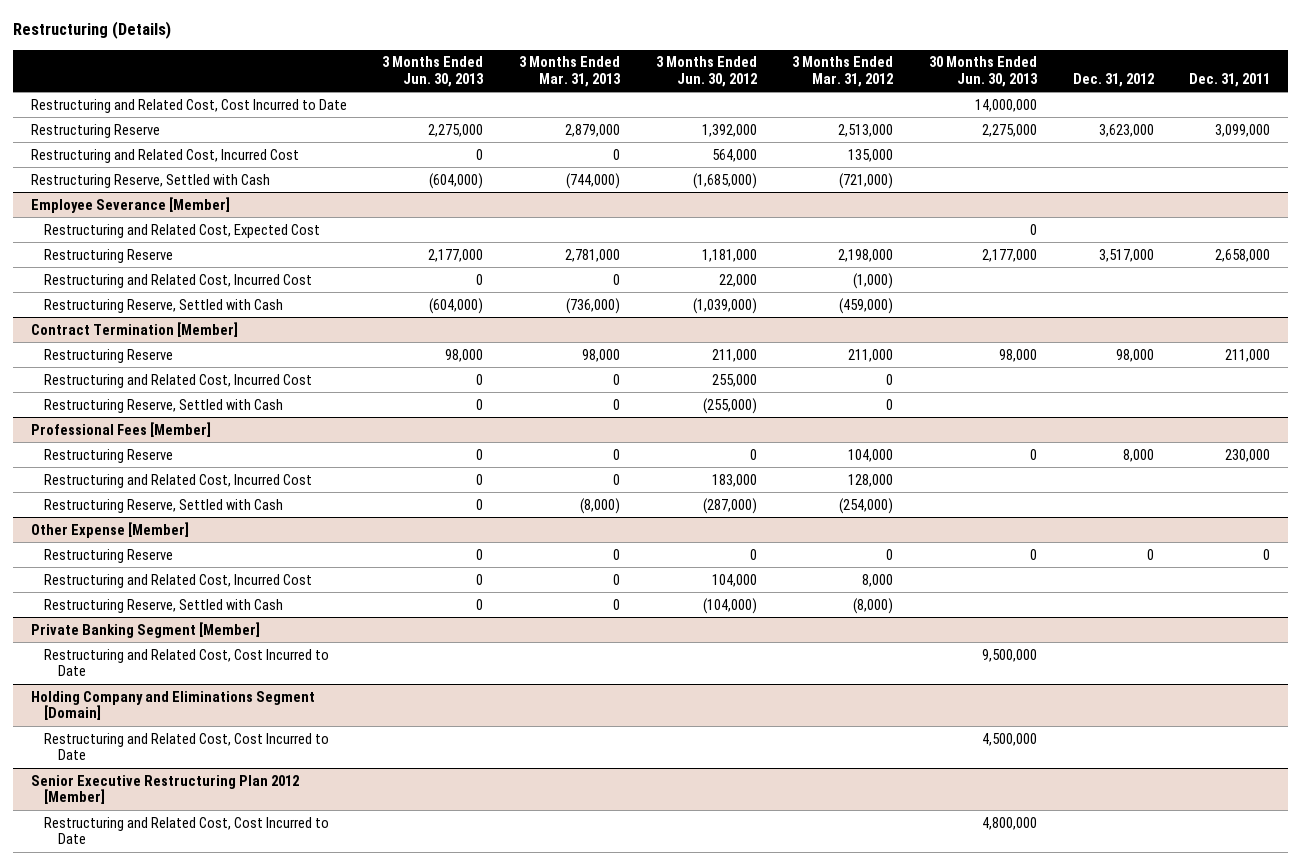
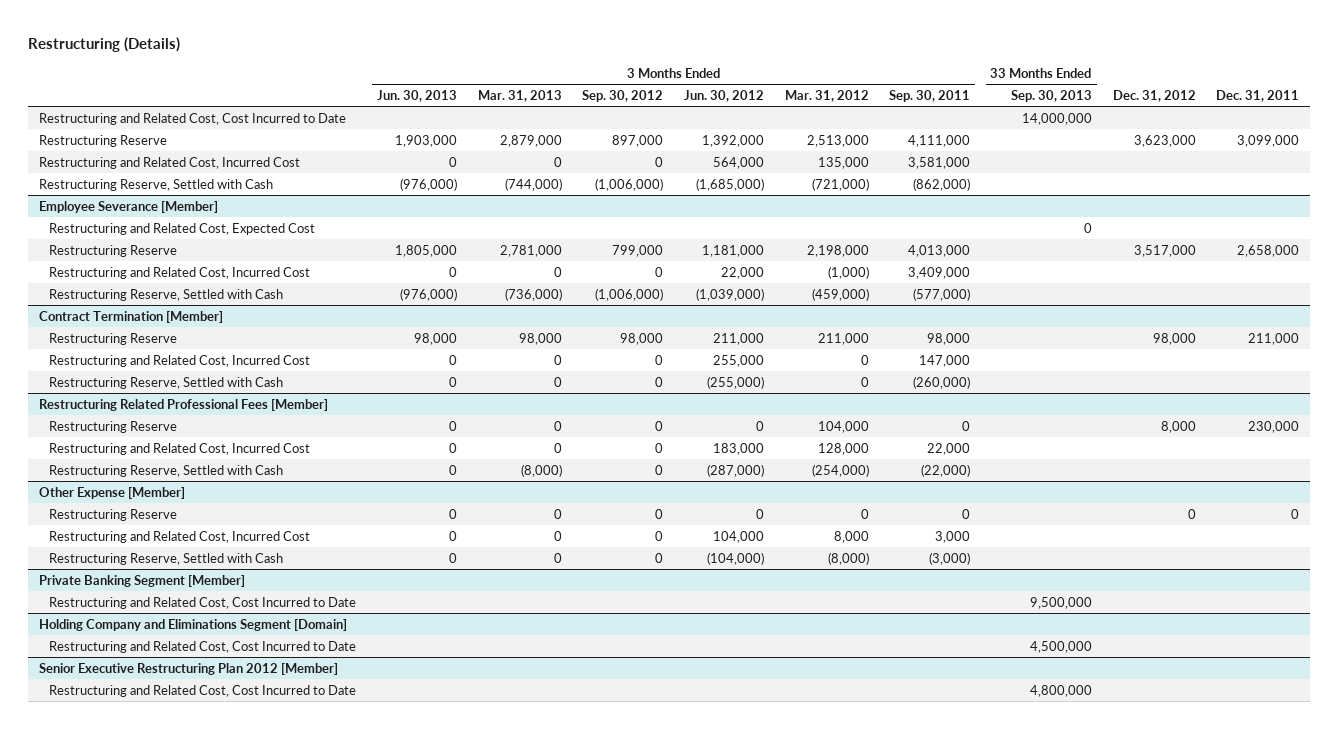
- | 3 Months Ended Jun. 30, 2013 | 3 Months Ended Mar. 31, 2013 | 3 Months Ended Jun. 30, 2012 | 3 Months Ended Mar. 31, 2012 | 30 Months Ended Jun. 30, 2013 | Dec. 31, 2012 | Dec. 31, 2011
+ | 3 Months Ended Jun. 30, 2013 | 3 Months Ended Mar. 31, 2013 | 3 Months Ended Sep. 30, 2012 | 3 Months Ended Jun. 30, 2012 | 3 Months Ended Mar. 31, 2012 | 3 Months Ended Sep. 30, 2011 | 33 Months Ended Sep. 30, 2013 | Dec. 31, 2012 | Dec. 31, 2011
- Restructuring Reserve | 2,275,000 | 2,879,000 | 1,392,000 | 2,513,000 | 2,275,000 | 3,623,000 | 3,099,000
+ Restructuring Reserve | 1,903,000 | 2,879,000 | 897,000 | 1,392,000 | 2,513,000 | 4,111,000 | | 3,623,000 | 3,099,000
- Restructuring Reserve, Settled with Cash | (604,000) | (744,000) | (1,685,000) | (721,000) | | |
+ Restructuring Reserve, Settled with Cash | (976,000) | (744,000) | (1,006,000) | (1,685,000) | (721,000) | (862,000) | | |
@ Employee Severance [Member]
- Restructuring Reserve | 2,177,000 | 2,781,000 | 1,181,000 | 2,198,000 | 2,177,000 | 3,517,000 | 2,658,000
+ Restructuring Reserve | 1,805,000 | 2,781,000 | 799,000 | 1,181,000 | 2,198,000 | 4,013,000 | | 3,517,000 | 2,658,000
- Restructuring Reserve, Settled with Cash | (604,000) | (736,000) | (1,039,000) | (459,000) | | |
+ Restructuring Reserve, Settled with Cash | (976,000) | (736,000) | (1,006,000) | (1,039,000) | (459,000) | (577,000) | | |
- Professional Fees [Member]
+ Restructuring Related Professional Fees [Member]

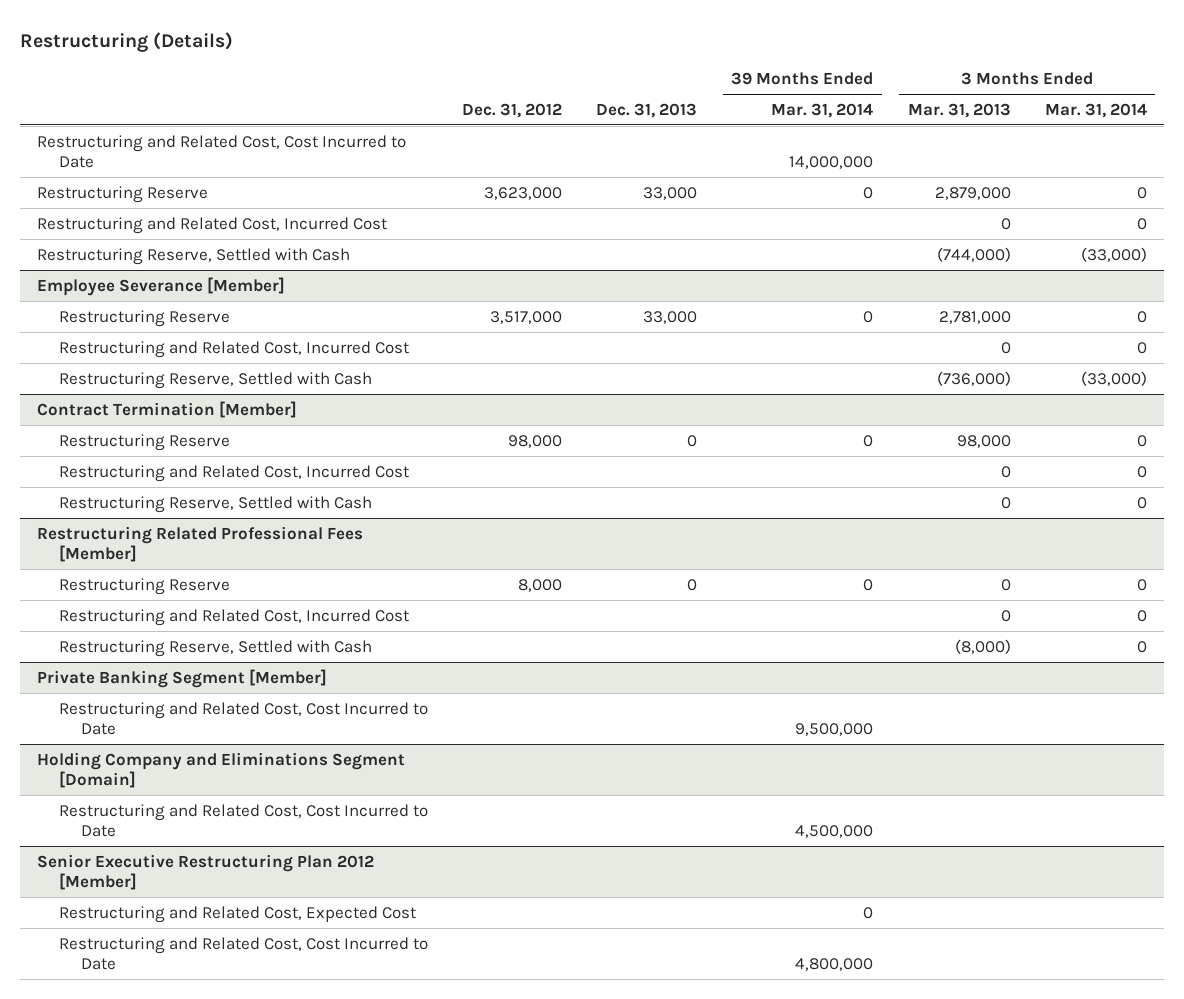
- | 3 Months Ended Jun. 30, 2013 | 3 Months Ended Mar. 31, 2013 | 3 Months Ended Sep. 30, 2012 | 3 Months Ended Jun. 30, 2012 | 3 Months Ended Mar. 31, 2012 | 3 Months Ended Sep. 30, 2011 | 33 Months Ended Sep. 30, 2013 | Dec. 31, 2012 | Dec. 31, 2011
+ | Dec. 31, 2012 | Dec. 31, 2013 | 39 Months Ended Mar. 31, 2014 | 3 Months Ended Mar. 31, 2013 | 3 Months Ended Mar. 31, 2014
@ Employee Severance [Member]
- Restructuring and Related Cost, Expected Cost | | | | | | | 0 | |
- Other Expense [Member]
- Restructuring Reserve | 0 | 0 | 0 | 0 | 0 | 0 | | 0 | 0
- Restructuring and Related Cost, Incurred Cost | 0 | 0 | 0 | 104,000 | 8,000 | 3,000 | | |
- Restructuring Reserve, Settled with Cash | 0 | 0 | 0 | (104,000) | (8,000) | (3,000) | | |
@ Senior Executive Restructuring Plan 2012 [Member]
+ Restructuring and Related Cost, Expected Cost | | | 0 | |

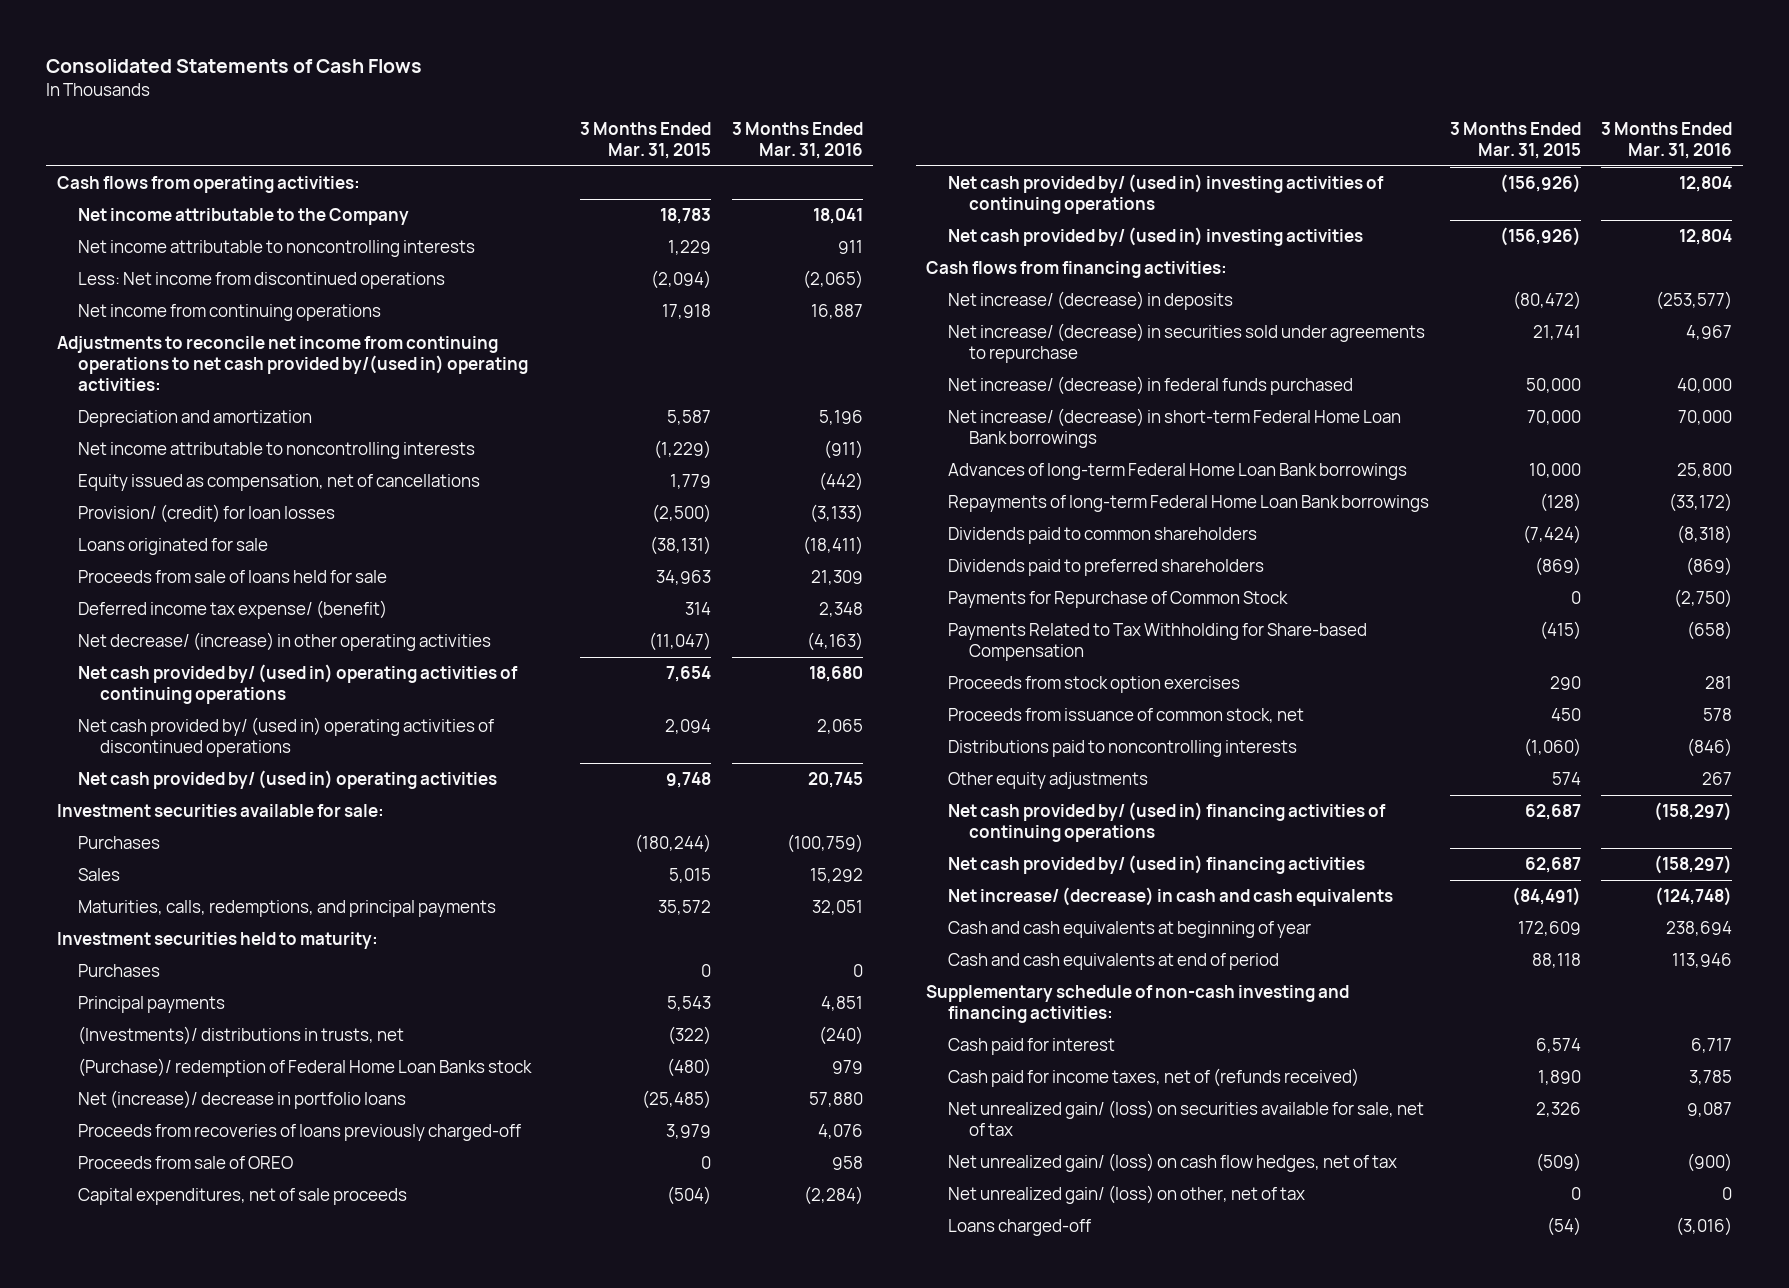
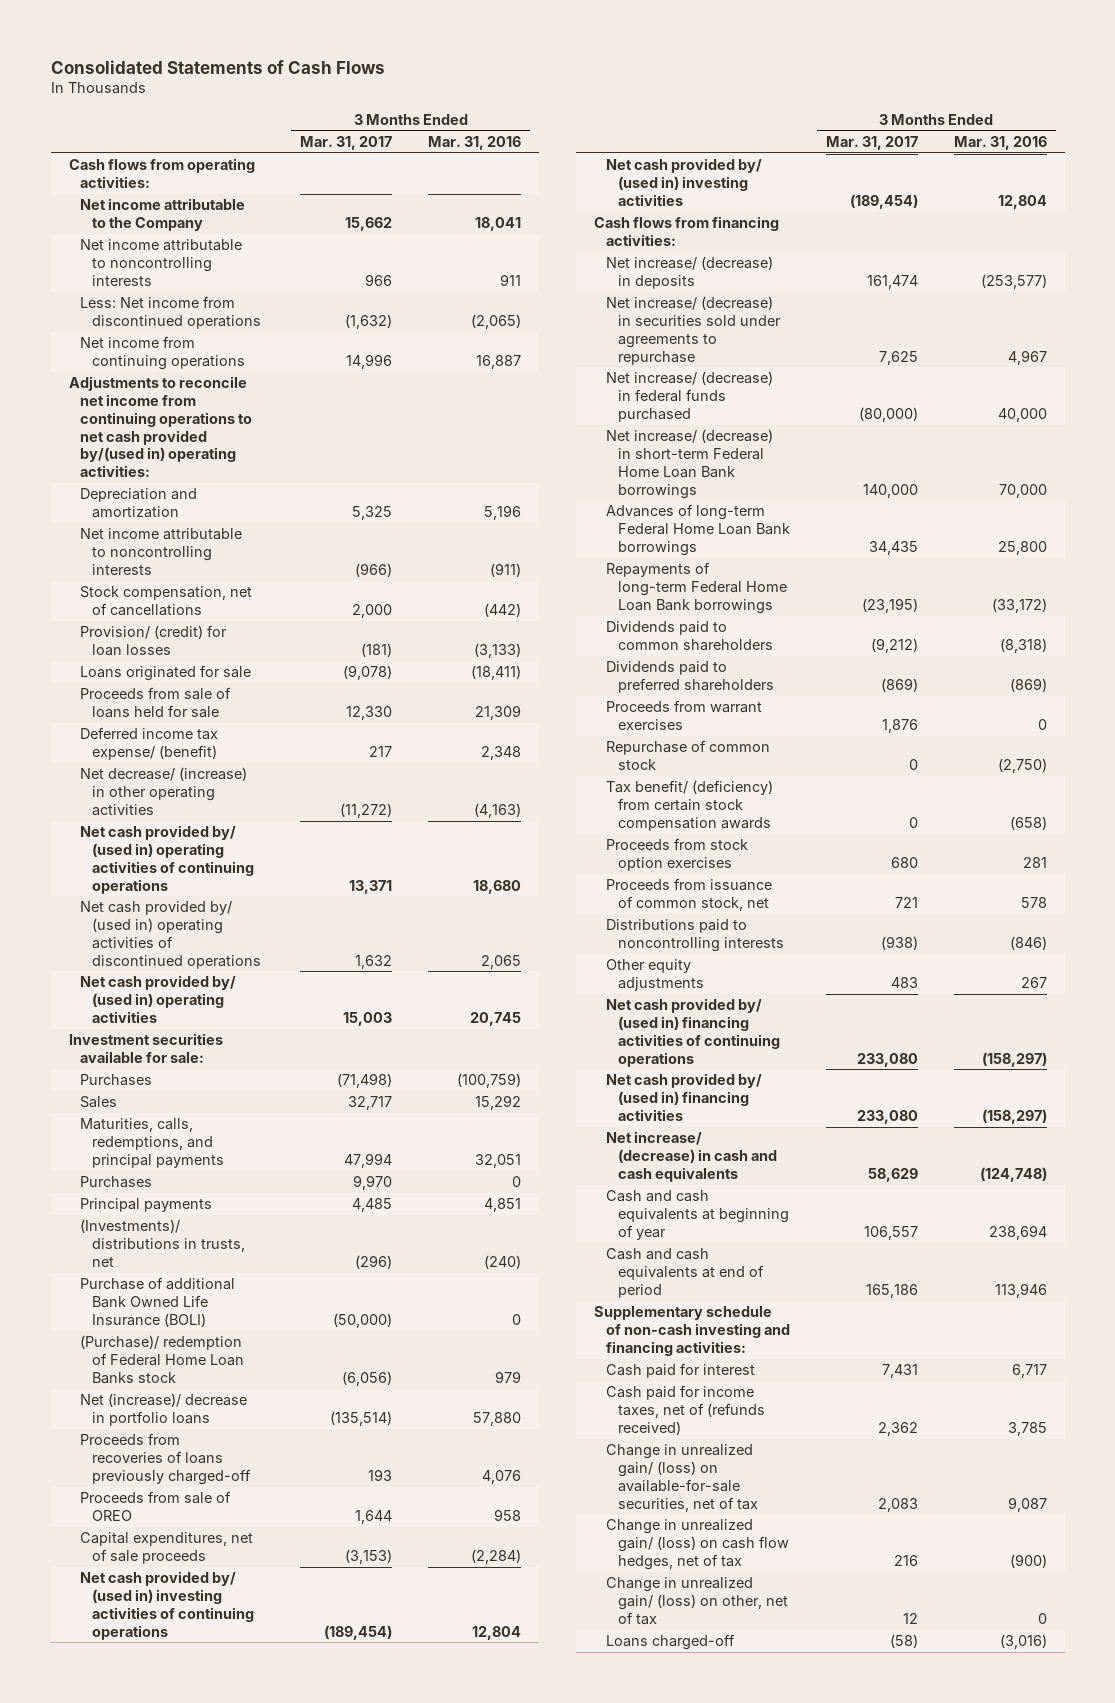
- | 3 Months Ended Mar. 31, 2015 | 3 Months Ended Mar. 31, 2016
+ | 3 Months Ended Mar. 31, 2017 | 3 Months Ended Mar. 31, 2016
- Equity issued as compensation, net of cancellations | 1,779 | (442)
+ Stock compensation, net of cancellations | 2,000 | (442)
- Investment securities held to maturity:
+ Purchase of additional Bank Owned Life Insurance (BOLI) | (50,000) | 0
- Payments for Repurchase of Common Stock | 0 | (2,750)
- Payments Related to Tax Withholding for Share-based Compensation | (415) | (658)
+ Proceeds from warrant exercises | 1,876 | 0
+ Repurchase of common stock | 0 | (2,750)
+ Tax benefit/ (deficiency) from certain stock compensation awards | 0 | (658)
- Net unrealized gain/ (loss) on securities available for sale, net of tax | 2,326 | 9,087
- Net unrealized gain/ (loss) on cash flow hedges, net of tax | (509) | (900)
- Net unrealized gain/ (loss) on other, net of tax | 0 | 0
+ Change in unrealized gain/ (loss) on available-for-sale securities, net of tax | 2,083 | 9,087
+ Change in unrealized gain/ (loss) on cash flow hedges, net of tax | 216 | (900)
+ Change in unrealized gain/ (loss) on other, net of tax | 12 | 0

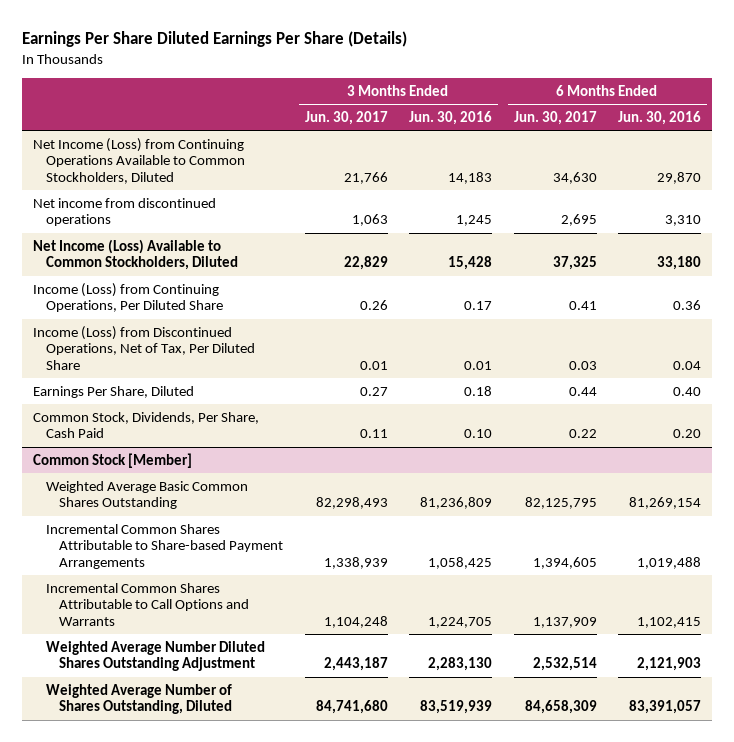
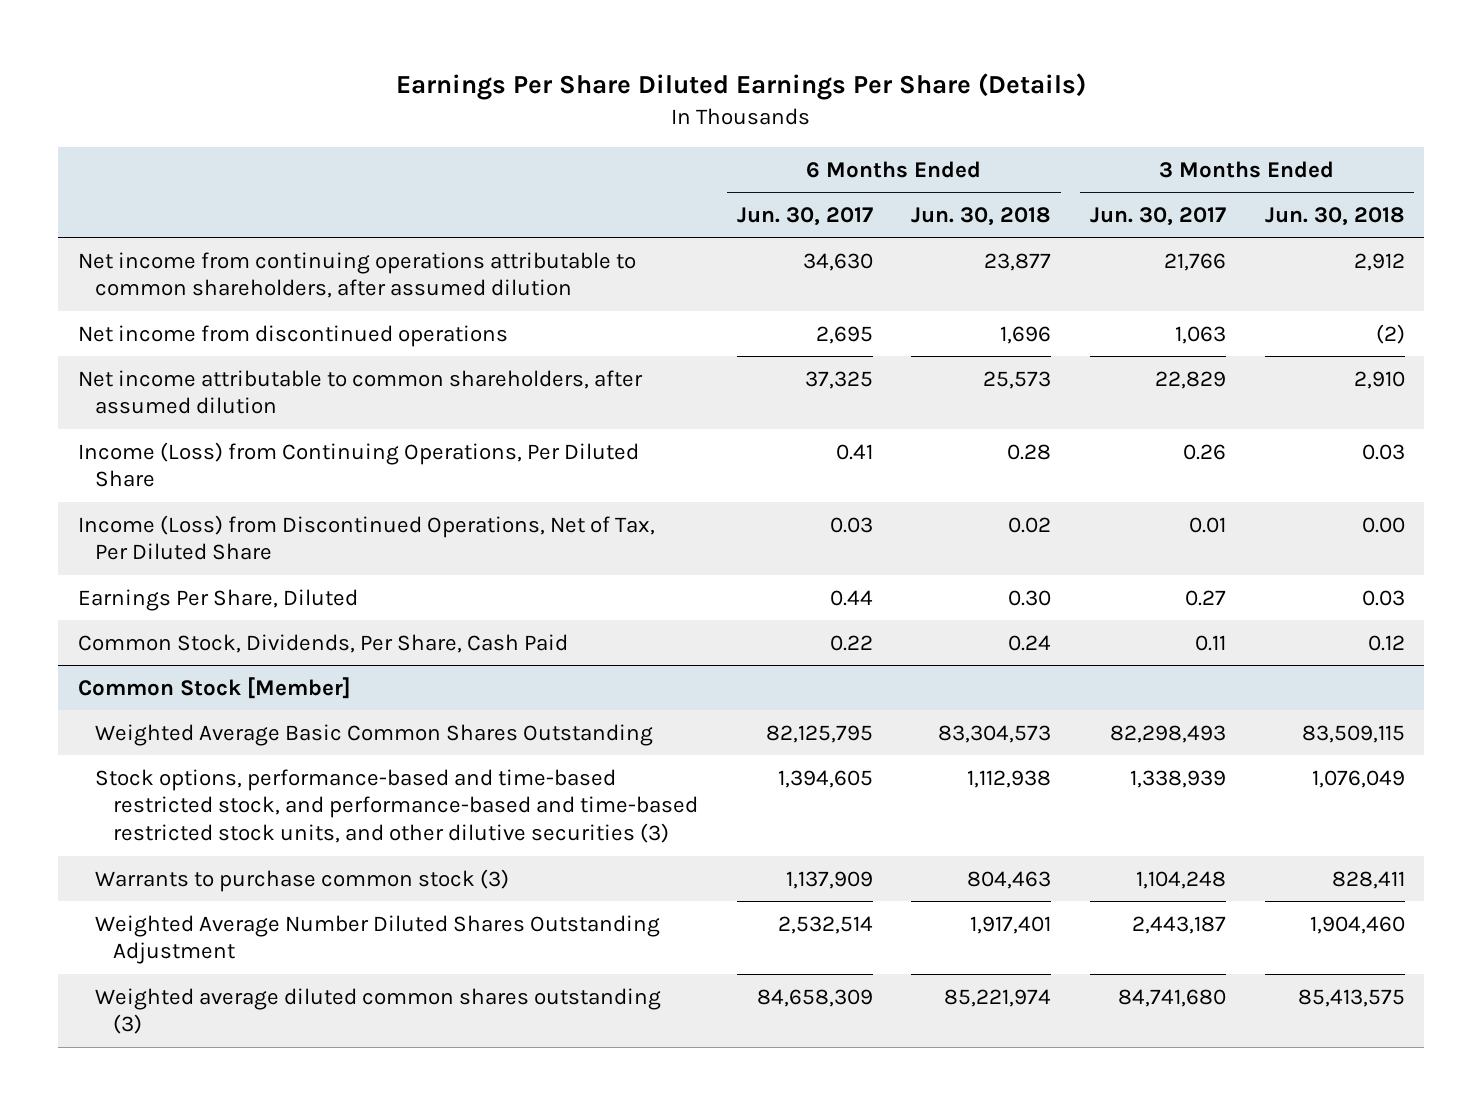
- | 3 Months Ended Jun. 30, 2017 | 3 Months Ended Jun. 30, 2016 | 6 Months Ended Jun. 30, 2017 | 6 Months Ended Jun. 30, 2016
+ | 6 Months Ended Jun. 30, 2017 | 6 Months Ended Jun. 30, 2018 | 3 Months Ended Jun. 30, 2017 | 3 Months Ended Jun. 30, 2018
- Net Income (Loss) from Continuing Operations Available to Common Stockholders, Diluted | 21,766 | 14,183 | 34,630 | 29,870
+ Net income from continuing operations attributable to common shareholders, after assumed dilution | 34,630 | 23,877 | 21,766 | 2,912
- Net Income (Loss) Available to Common Stockholders, Diluted | 22,829 | 15,428 | 37,325 | 33,180
+ Net income attributable to common shareholders, after assumed dilution | 37,325 | 25,573 | 22,829 | 2,910
@ Common Stock [Member]
- Incremental Common Shares Attributable to Share-based Payment Arrangements | 1,338,939 | 1,058,425 | 1,394,605 | 1,019,488
- Incremental Common Shares Attributable to Call Options and Warrants | 1,104,248 | 1,224,705 | 1,137,909 | 1,102,415
+ Stock options, performance-based and time-based restricted stock, and performance-based and time-based restricted stock units, and other dilutive securities (3) | 1,394,605 | 1,112,938 | 1,338,939 | 1,076,049
+ Warrants to purchase common stock (3) | 1,137,909 | 804,463 | 1,104,248 | 828,411
- Weighted Average Number of Shares Outstanding, Diluted | 84,741,680 | 83,519,939 | 84,658,309 | 83,391,057
+ Weighted average diluted common shares outstanding (3) | 84,658,309 | 85,221,974 | 84,741,680 | 85,413,575

